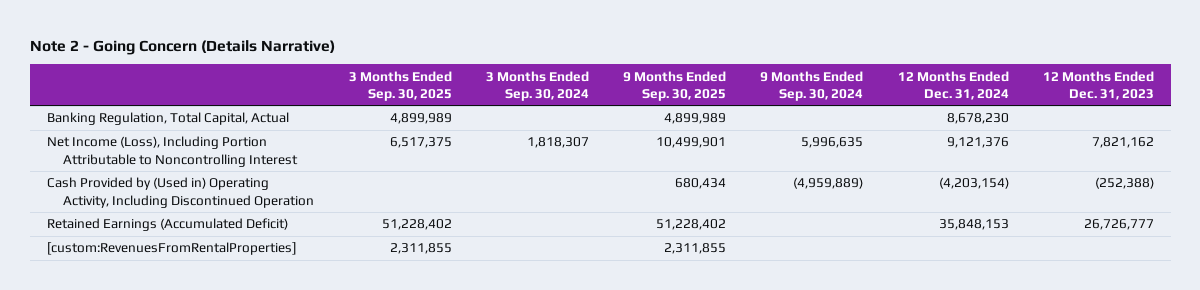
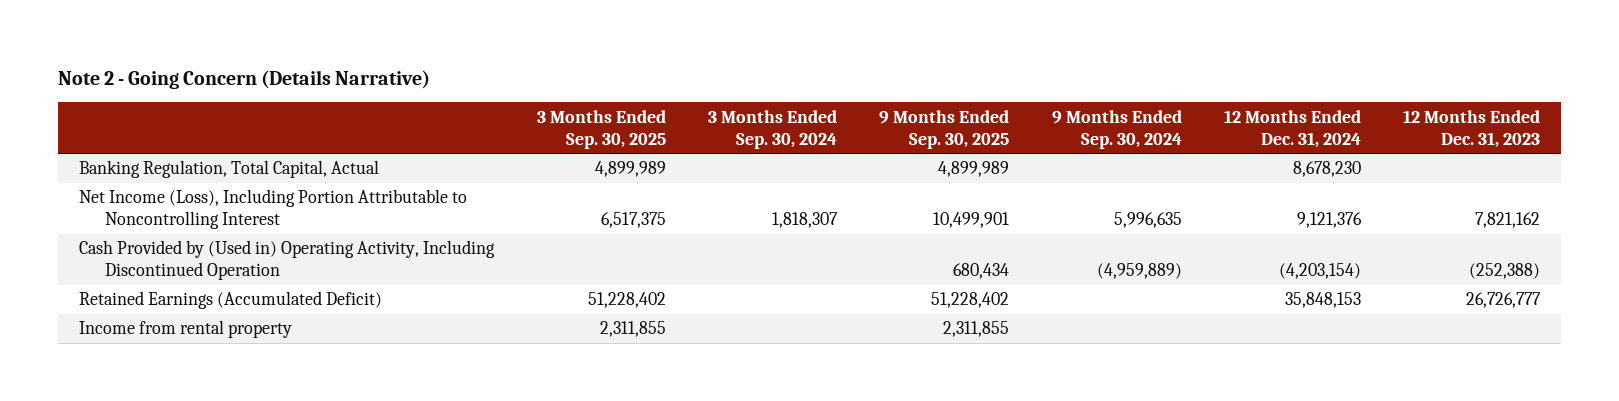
- [custom:RevenuesFromRentalProperties] | 2,311,855 | | 2,311,855 | | |
+ Income from rental property | 2,311,855 | | 2,311,855 | | |

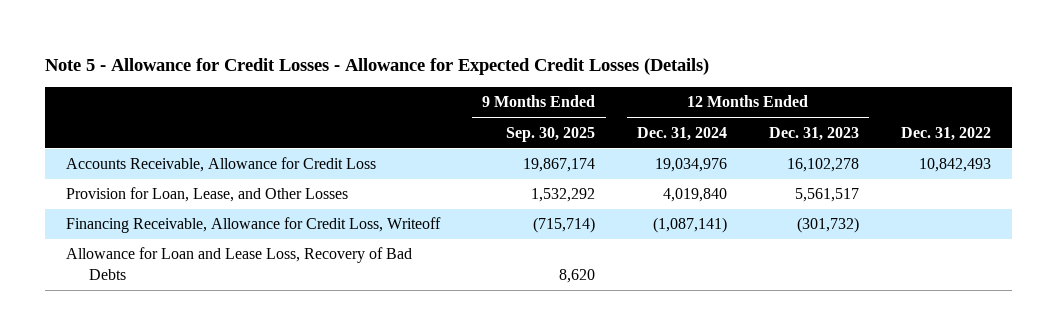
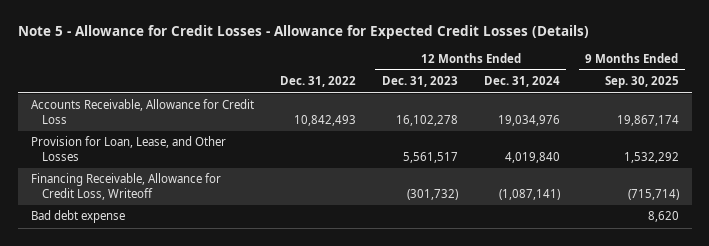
- | 9 Months Ended Sep. 30, 2025 | 12 Months Ended Dec. 31, 2024 | 12 Months Ended Dec. 31, 2023 | Dec. 31, 2022
+ | Dec. 31, 2022 | 12 Months Ended Dec. 31, 2023 | 12 Months Ended Dec. 31, 2024 | 9 Months Ended Sep. 30, 2025
- Allowance for Loan and Lease Loss, Recovery of Bad Debts | 8,620 | | |
+ Bad debt expense | | | | 8,620

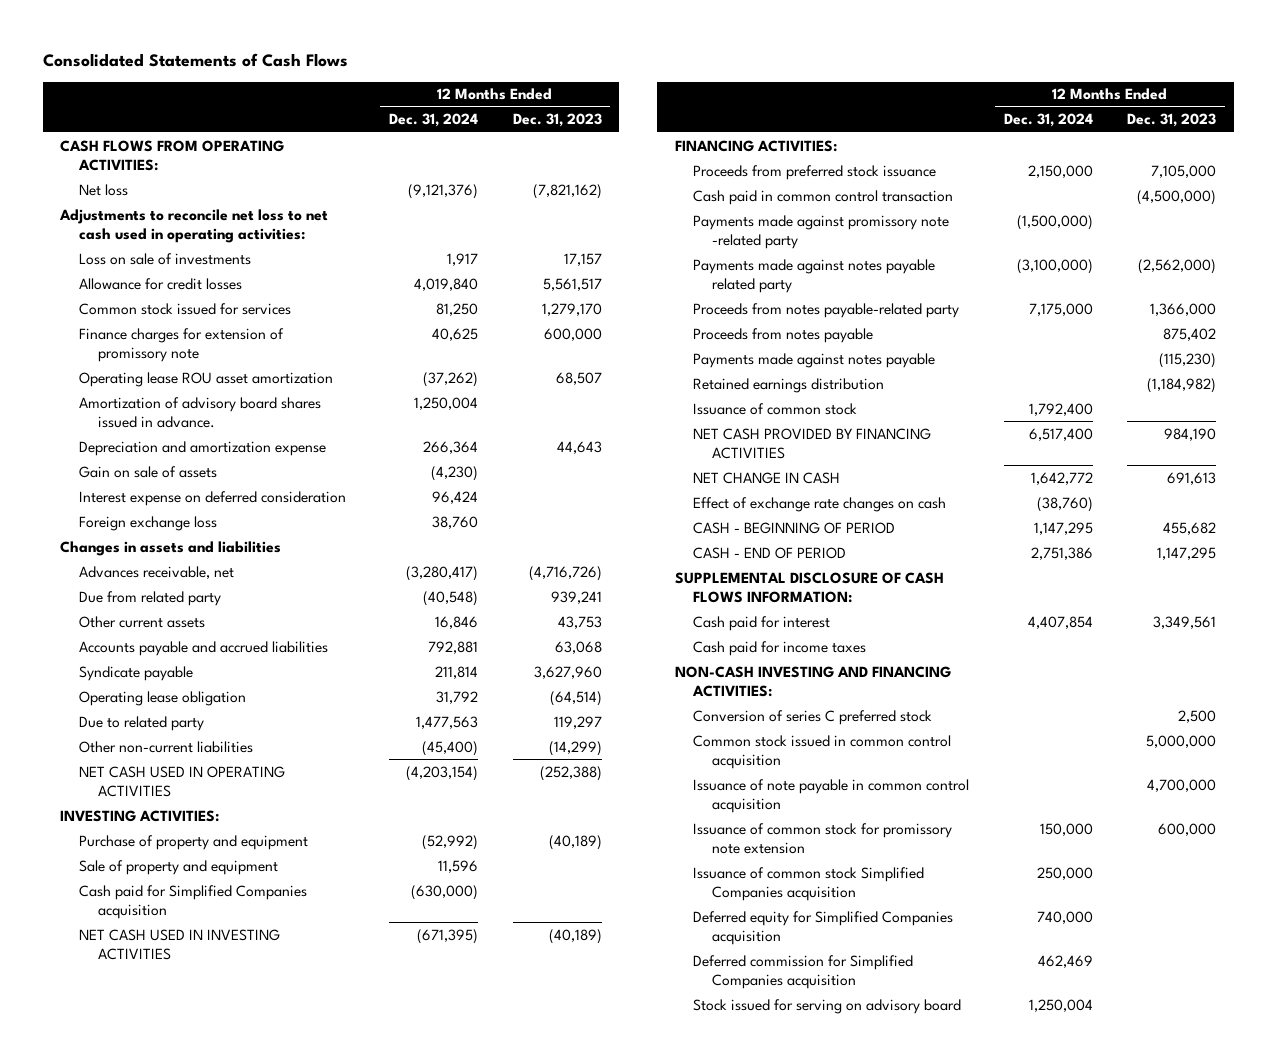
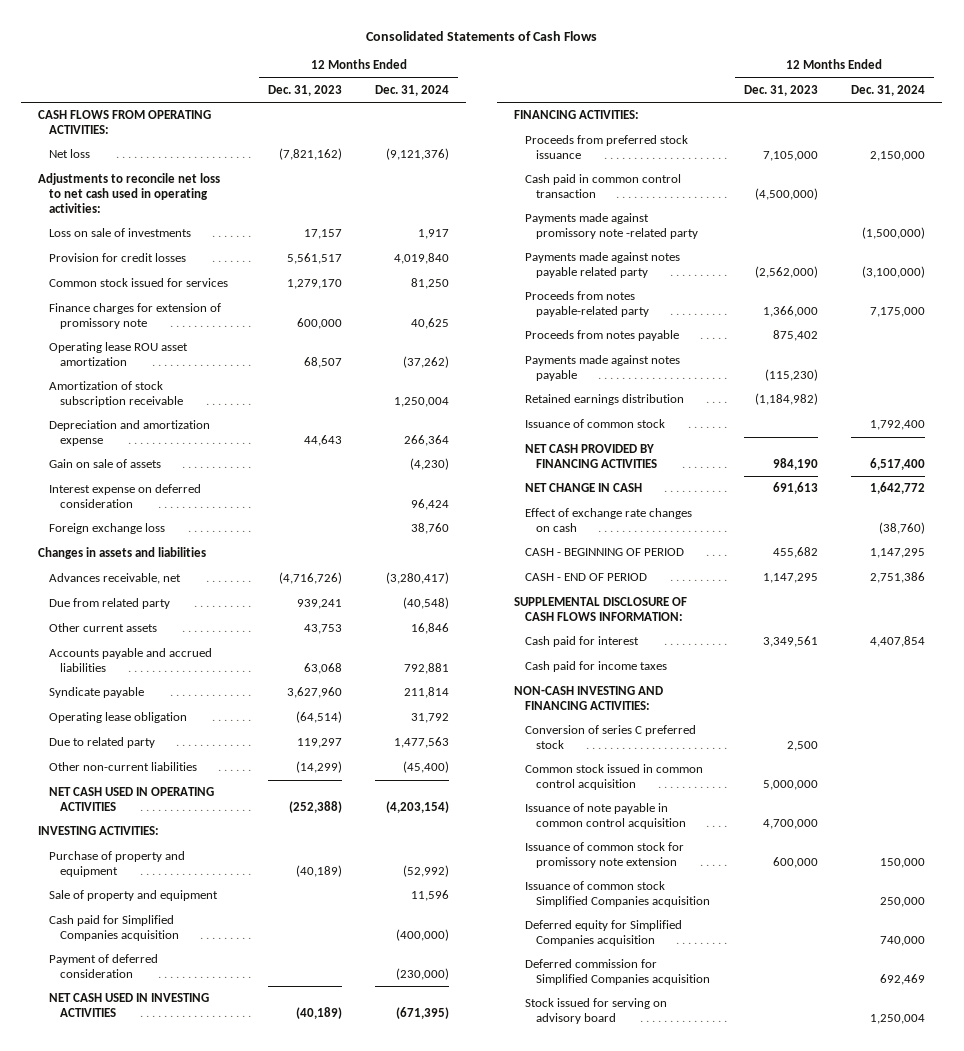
- | 12 Months Ended Dec. 31, 2024 | 12 Months Ended Dec. 31, 2023
+ | 12 Months Ended Dec. 31, 2023 | 12 Months Ended Dec. 31, 2024
- Allowance for credit losses | 4,019,840 | 5,561,517
+ Provision for credit losses | 5,561,517 | 4,019,840
- Amortization of advisory board shares issued in advance. | 1,250,004 |
+ Amortization of stock subscription receivable | | 1,250,004
- Cash paid for Simplified Companies acquisition | (630,000) |
+ Cash paid for Simplified Companies acquisition | | (400,000)
+ Payment of deferred consideration | | (230,000)
- Deferred commission for Simplified Companies acquisition | 462,469 |
+ Deferred commission for Simplified Companies acquisition | | 692,469

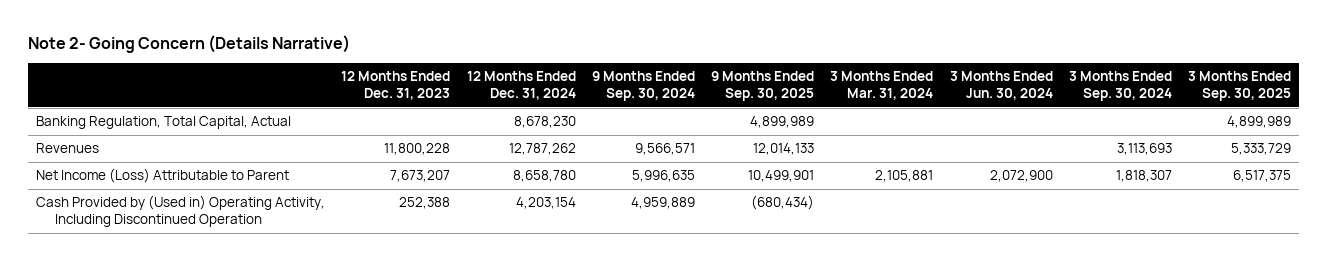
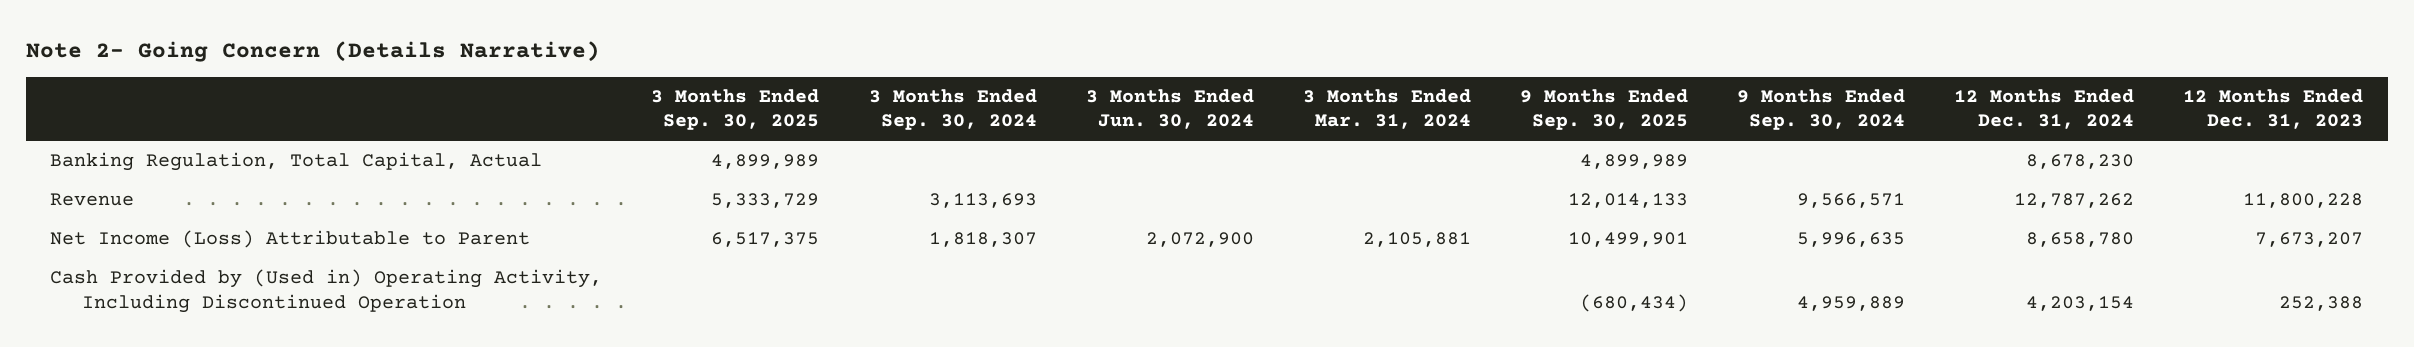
- | 12 Months Ended Dec. 31, 2023 | 12 Months Ended Dec. 31, 2024 | 9 Months Ended Sep. 30, 2024 | 9 Months Ended Sep. 30, 2025 | 3 Months Ended Mar. 31, 2024 | 3 Months Ended Jun. 30, 2024 | 3 Months Ended Sep. 30, 2024 | 3 Months Ended Sep. 30, 2025
+ | 3 Months Ended Sep. 30, 2025 | 3 Months Ended Sep. 30, 2024 | 3 Months Ended Jun. 30, 2024 | 3 Months Ended Mar. 31, 2024 | 9 Months Ended Sep. 30, 2025 | 9 Months Ended Sep. 30, 2024 | 12 Months Ended Dec. 31, 2024 | 12 Months Ended Dec. 31, 2023
- Revenues | 11,800,228 | 12,787,262 | 9,566,571 | 12,014,133 | | | 3,113,693 | 5,333,729
+ Revenue | 5,333,729 | 3,113,693 | | | 12,014,133 | 9,566,571 | 12,787,262 | 11,800,228

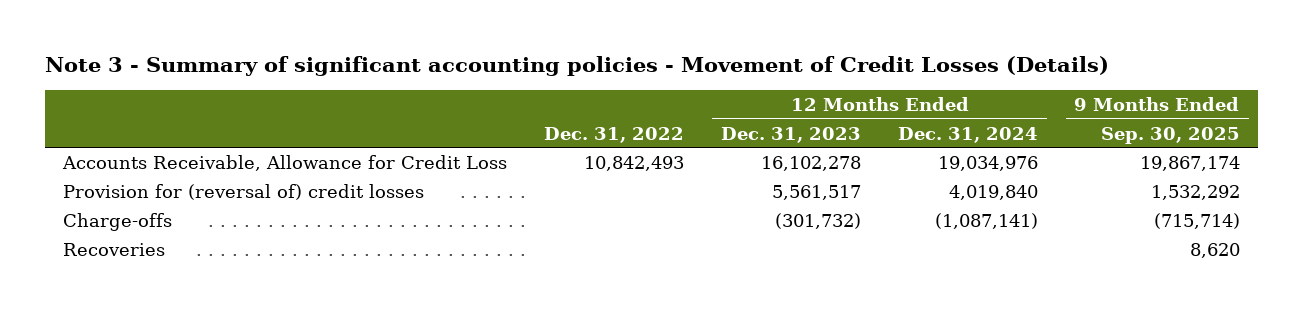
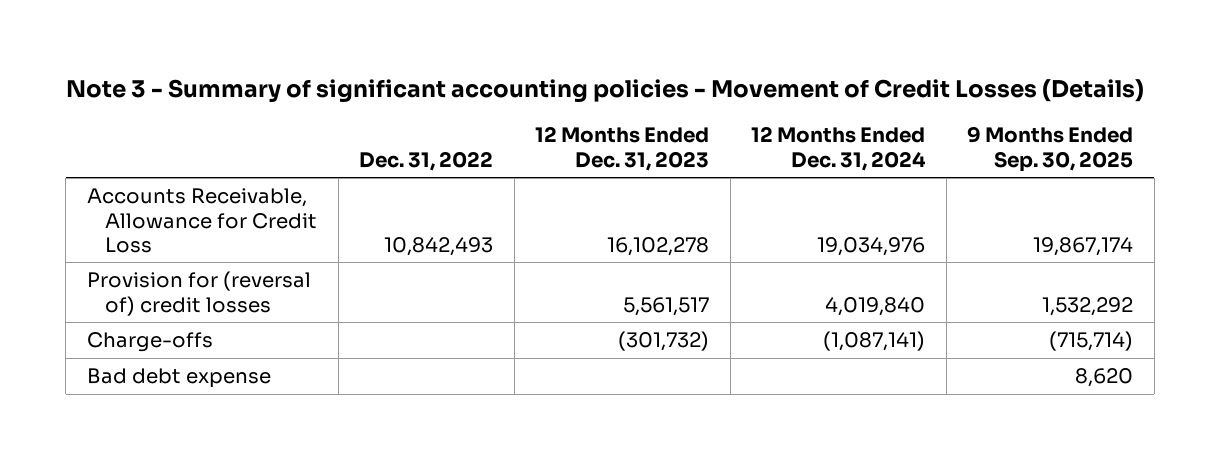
- Recoveries | | | | 8,620
+ Bad debt expense | | | | 8,620

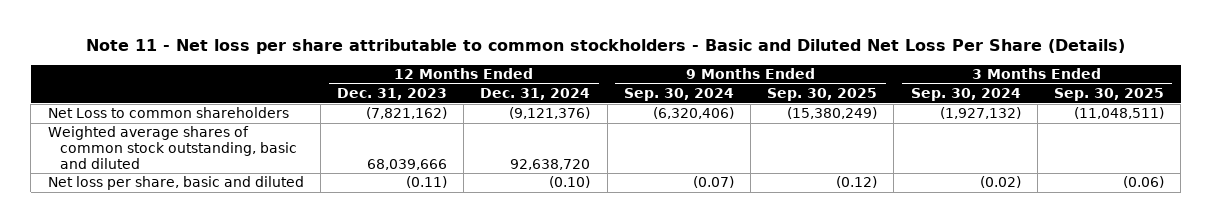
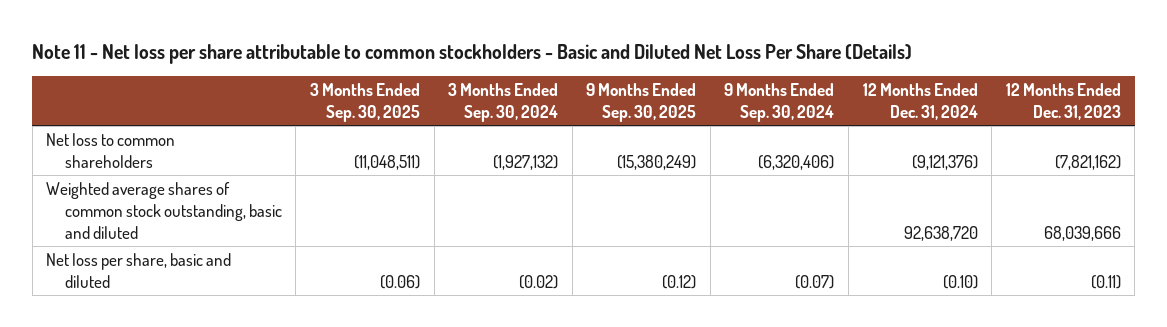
- | 12 Months Ended Dec. 31, 2023 | 12 Months Ended Dec. 31, 2024 | 9 Months Ended Sep. 30, 2024 | 9 Months Ended Sep. 30, 2025 | 3 Months Ended Sep. 30, 2024 | 3 Months Ended Sep. 30, 2025
+ | 3 Months Ended Sep. 30, 2025 | 3 Months Ended Sep. 30, 2024 | 9 Months Ended Sep. 30, 2025 | 9 Months Ended Sep. 30, 2024 | 12 Months Ended Dec. 31, 2024 | 12 Months Ended Dec. 31, 2023
- Net Loss to common shareholders | (7,821,162) | (9,121,376) | (6,320,406) | (15,380,249) | (1,927,132) | (11,048,511)
+ Net loss to common shareholders | (11,048,511) | (1,927,132) | (15,380,249) | (6,320,406) | (9,121,376) | (7,821,162)

